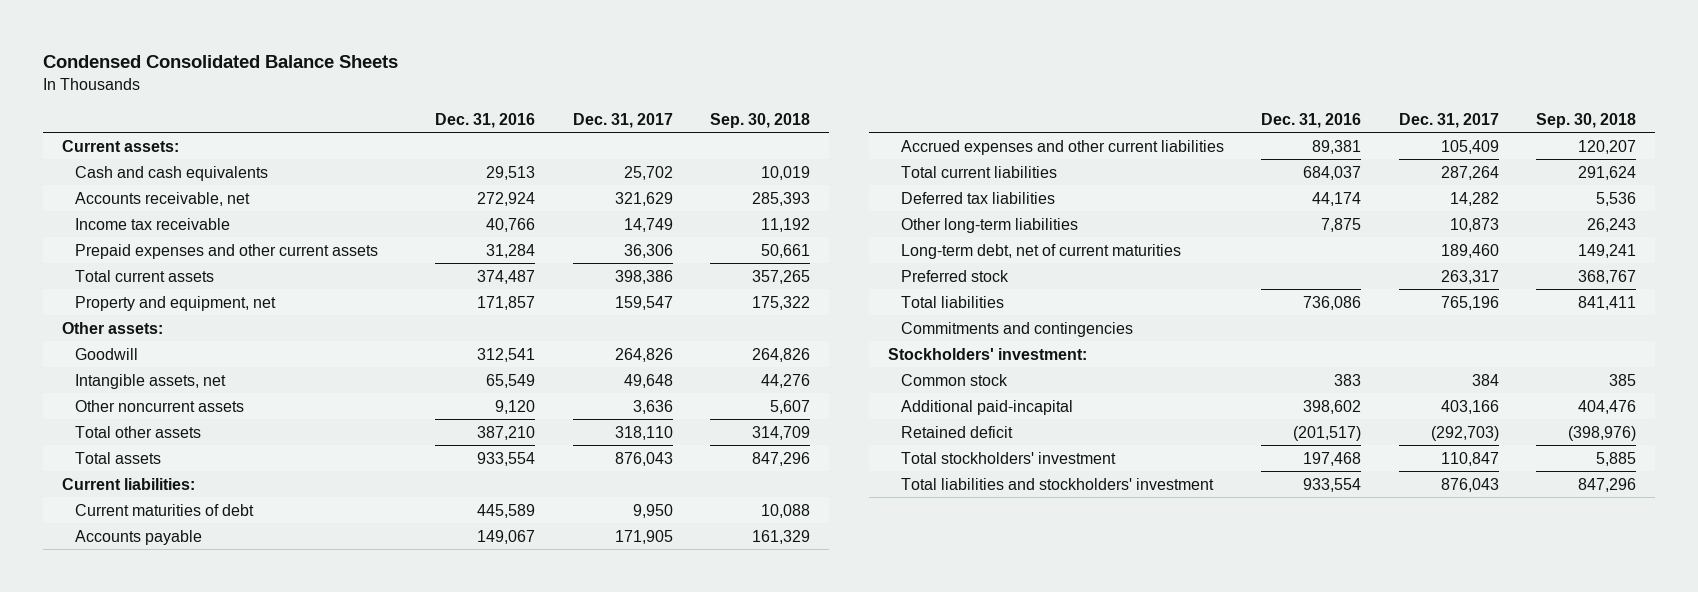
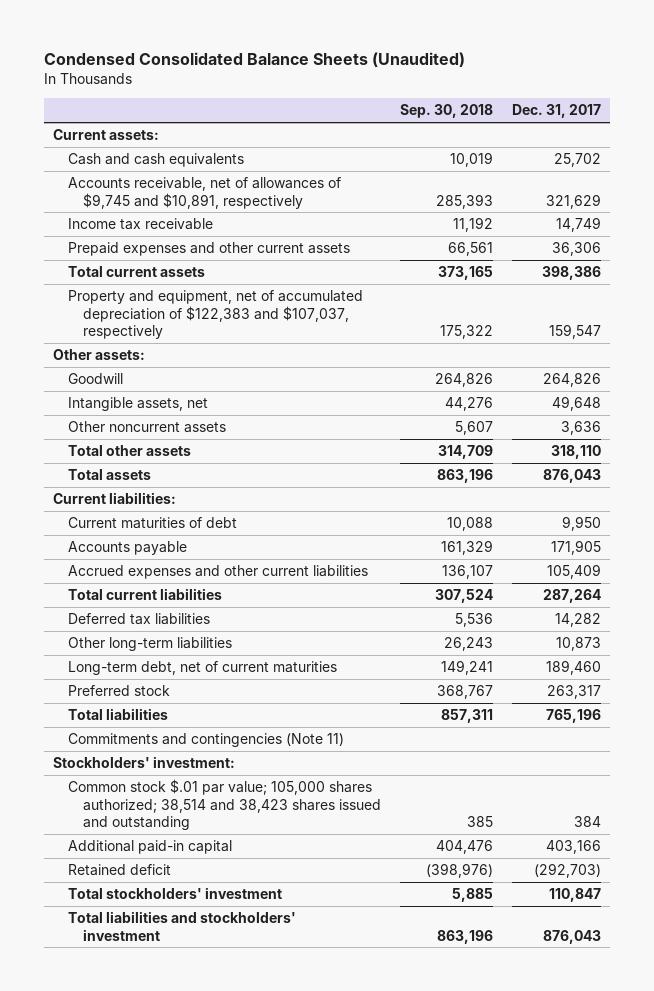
- Condensed Consolidated Balance Sheets
+ Condensed Consolidated Balance Sheets (Unaudited)
- | Dec. 31, 2016 | Dec. 31, 2017 | Sep. 30, 2018
+ | Sep. 30, 2018 | Dec. 31, 2017
- Accounts receivable, net | 272,924 | 321,629 | 285,393
+ Accounts receivable, net of allowances of $9,745 and $10,891, respectively | 285,393 | 321,629
- Prepaid expenses and other current assets | 31,284 | 36,306 | 50,661
- Total current assets | 374,487 | 398,386 | 357,265
- Property and equipment, net | 171,857 | 159,547 | 175,322
+ Prepaid expenses and other current assets | 66,561 | 36,306
+ Total current assets | 373,165 | 398,386
+ Property and equipment, net of accumulated depreciation of $122,383 and $107,037, respectively | 175,322 | 159,547
- Total assets | 933,554 | 876,043 | 847,296
+ Total assets | 863,196 | 876,043
- Accrued expenses and other current liabilities | 89,381 | 105,409 | 120,207
- Total current liabilities | 684,037 | 287,264 | 291,624
+ Accrued expenses and other current liabilities | 136,107 | 105,409
+ Total current liabilities | 307,524 | 287,264
- Total liabilities | 736,086 | 765,196 | 841,411
- Commitments and contingencies
+ Total liabilities | 857,311 | 765,196
+ Commitments and contingencies (Note 11)
- Common stock | 383 | 384 | 385
- Additional paid-incapital | 398,602 | 403,166 | 404,476
+ Common stock $.01 par value; 105,000 shares authorized; 38,514 and 38,423 shares issued and outstanding | 385 | 384
+ Additional paid-in capital | 404,476 | 403,166
- Total liabilities and stockholders' investment | 933,554 | 876,043 | 847,296
+ Total liabilities and stockholders' investment | 863,196 | 876,043

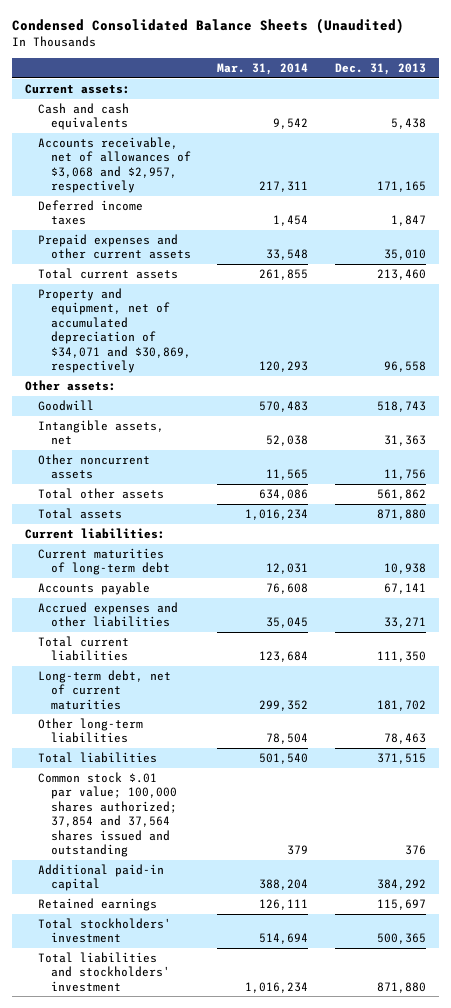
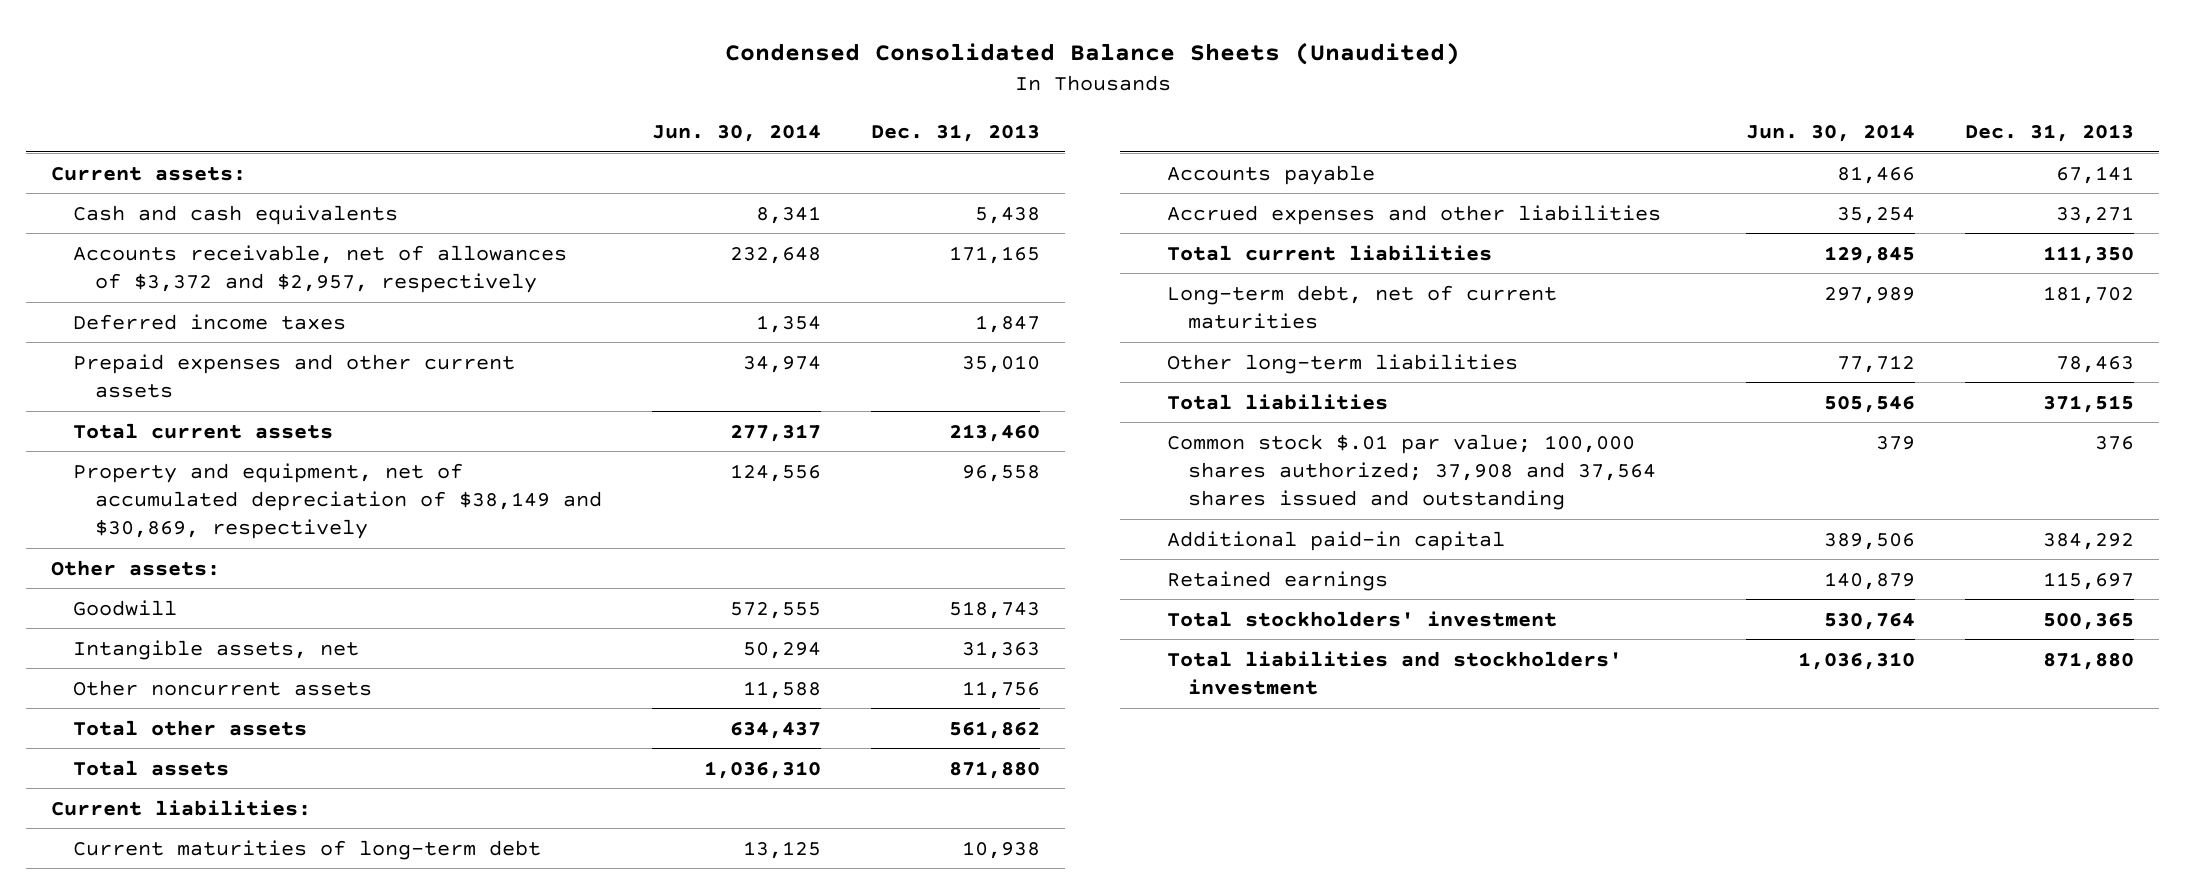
- | Mar. 31, 2014 | Dec. 31, 2013
+ | Jun. 30, 2014 | Dec. 31, 2013
- Accounts receivable, net of allowances of $3,068 and $2,957, respectively | 217,311 | 171,165
+ Accounts receivable, net of allowances of $3,372 and $2,957, respectively | 232,648 | 171,165
- Property and equipment, net of accumulated depreciation of $34,071 and $30,869, respectively | 120,293 | 96,558
+ Property and equipment, net of accumulated depreciation of $38,149 and $30,869, respectively | 124,556 | 96,558
- Common stock $.01 par value; 100,000 shares authorized; 37,854 and 37,564 shares issued and outstanding | 379 | 376
+ Common stock $.01 par value; 100,000 shares authorized; 37,908 and 37,564 shares issued and outstanding | 379 | 376

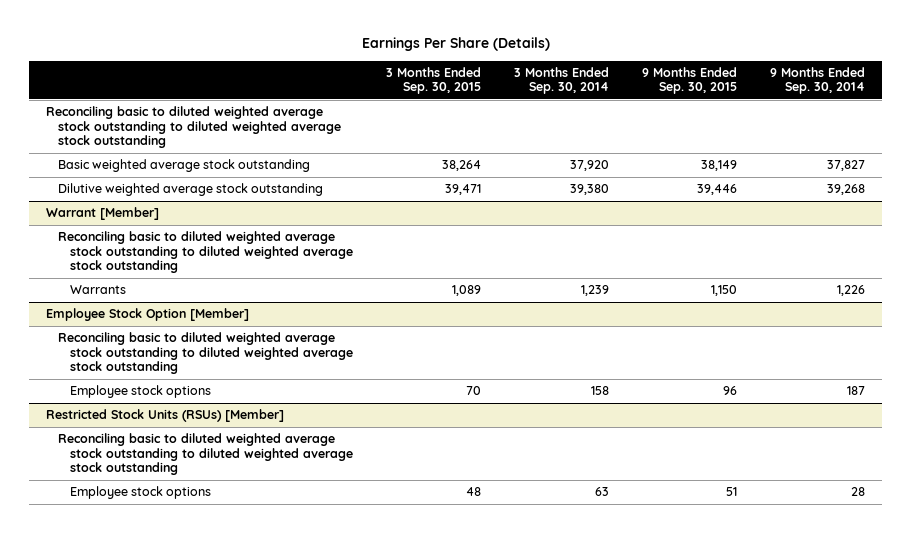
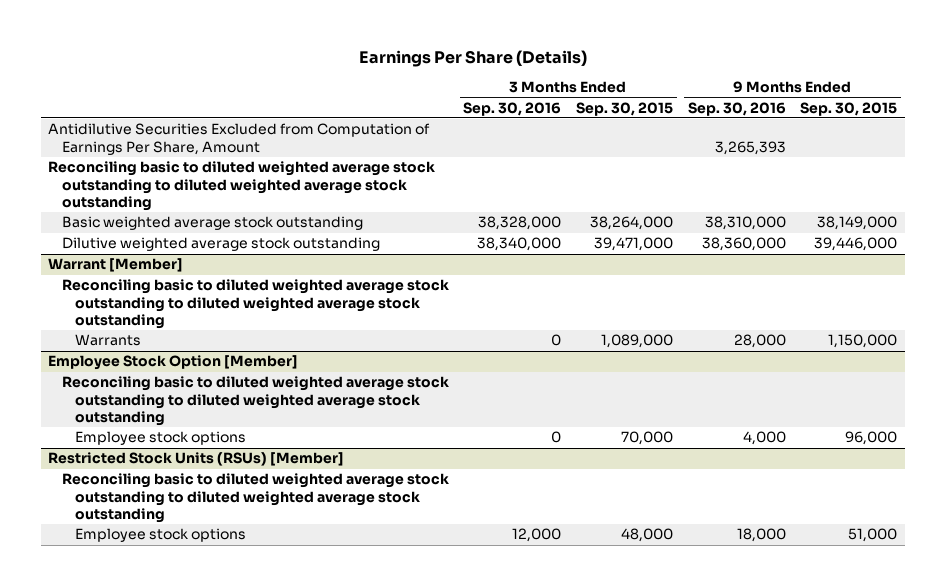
- | 3 Months Ended Sep. 30, 2015 | 3 Months Ended Sep. 30, 2014 | 9 Months Ended Sep. 30, 2015 | 9 Months Ended Sep. 30, 2014
+ | 3 Months Ended Sep. 30, 2016 | 3 Months Ended Sep. 30, 2015 | 9 Months Ended Sep. 30, 2016 | 9 Months Ended Sep. 30, 2015
+ Antidilutive Securities Excluded from Computation of Earnings Per Share, Amount | | | 3,265,393 |
- Basic weighted average stock outstanding | 38,264 | 37,920 | 38,149 | 37,827
- Dilutive weighted average stock outstanding | 39,471 | 39,380 | 39,446 | 39,268
+ Basic weighted average stock outstanding | 38,328,000 | 38,264,000 | 38,310,000 | 38,149,000
+ Dilutive weighted average stock outstanding | 38,340,000 | 39,471,000 | 38,360,000 | 39,446,000
@ Warrant [Member]
- Warrants | 1,089 | 1,239 | 1,150 | 1,226
+ Warrants | 0 | 1,089,000 | 28,000 | 1,150,000
@ Employee Stock Option [Member]
- Employee stock options | 70 | 158 | 96 | 187
+ Employee stock options | 0 | 70,000 | 4,000 | 96,000
@ Restricted Stock Units (RSUs) [Member]
- Employee stock options | 48 | 63 | 51 | 28
+ Employee stock options | 12,000 | 48,000 | 18,000 | 51,000

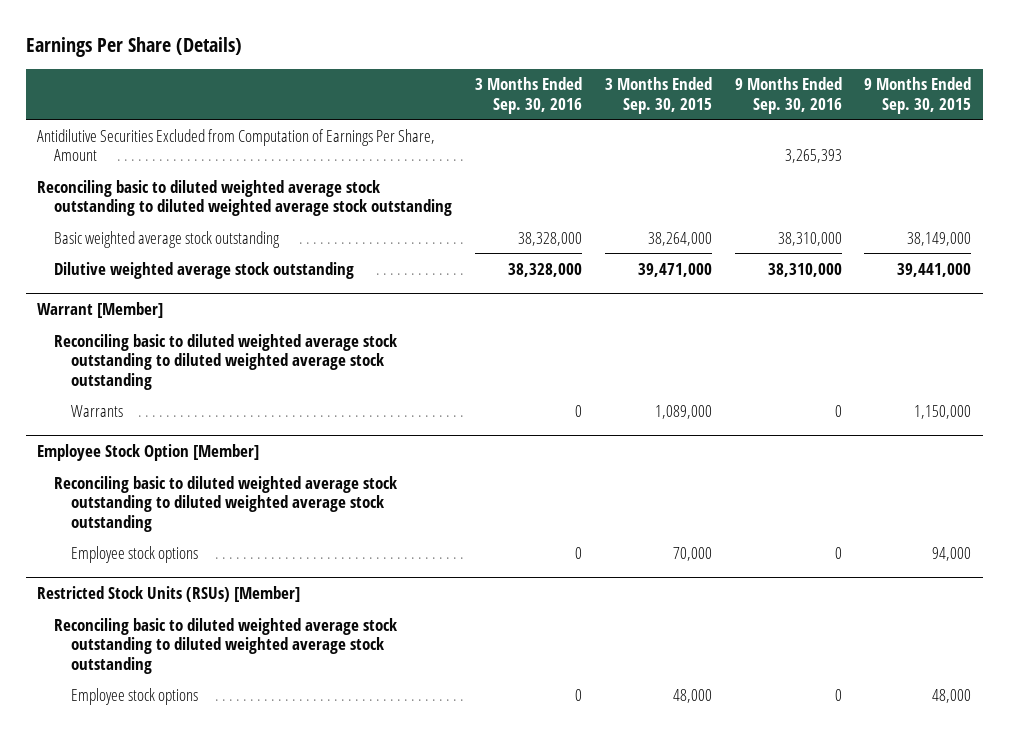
- Dilutive weighted average stock outstanding | 38,340,000 | 39,471,000 | 38,360,000 | 39,446,000
+ Dilutive weighted average stock outstanding | 38,328,000 | 39,471,000 | 38,310,000 | 39,441,000
@ Warrant [Member]
- Warrants | 0 | 1,089,000 | 28,000 | 1,150,000
+ Warrants | 0 | 1,089,000 | 0 | 1,150,000
@ Employee Stock Option [Member]
- Employee stock options | 0 | 70,000 | 4,000 | 96,000
+ Employee stock options | 0 | 70,000 | 0 | 94,000
@ Restricted Stock Units (RSUs) [Member]
- Employee stock options | 12,000 | 48,000 | 18,000 | 51,000
+ Employee stock options | 0 | 48,000 | 0 | 48,000

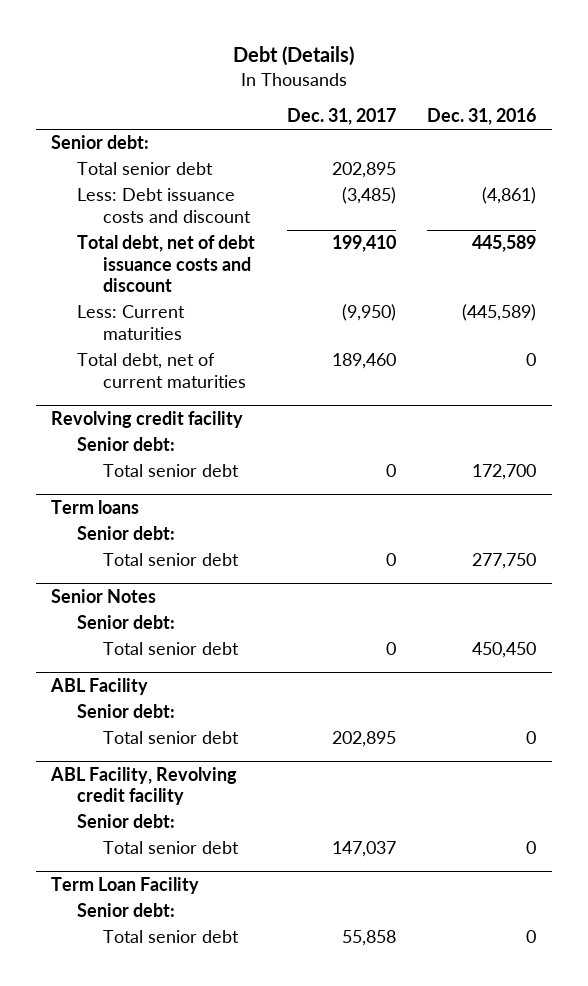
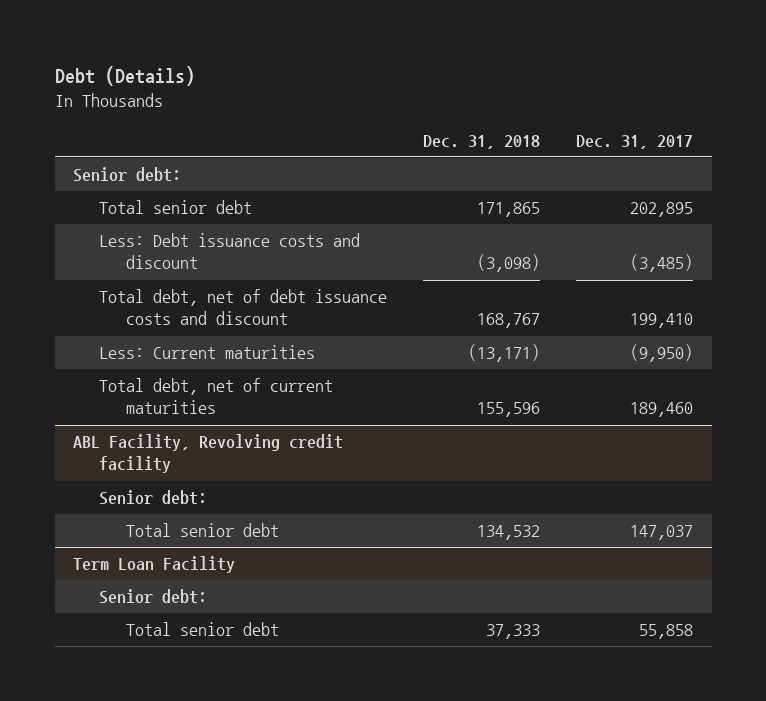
- | Dec. 31, 2017 | Dec. 31, 2016
+ | Dec. 31, 2018 | Dec. 31, 2017
- Revolving credit facility
- Senior debt:
- Total senior debt | 0 | 172,700
- Term loans
- Senior debt:
- Total senior debt | 0 | 277,750
- Senior Notes
- Senior debt:
- Total senior debt | 0 | 450,450
- ABL Facility
- Senior debt:
- Total senior debt | 202,895 | 0

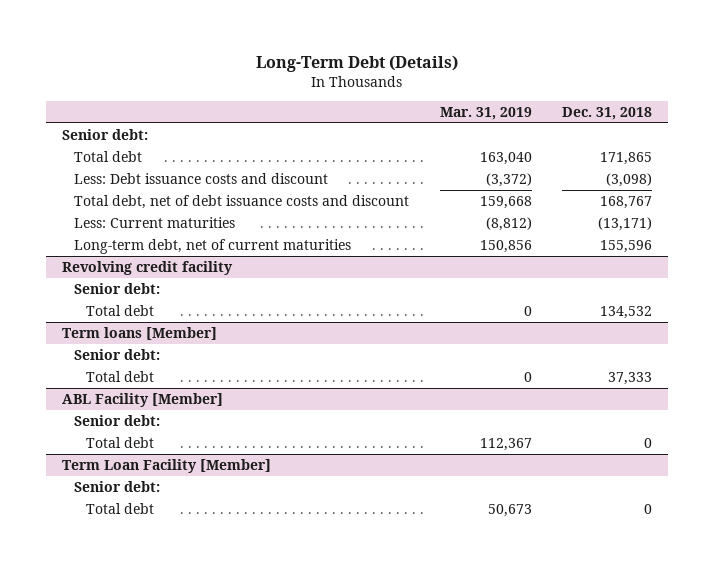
- Debt (Details)
+ Long-Term Debt (Details)
- | Dec. 31, 2018 | Dec. 31, 2017
+ | Mar. 31, 2019 | Dec. 31, 2018
- Total senior debt | 171,865 | 202,895
+ Total debt | 163,040 | 171,865
- Total debt, net of current maturities | 155,596 | 189,460
- ABL Facility, Revolving credit facility
+ Long-term debt, net of current maturities | 150,856 | 155,596
+ Revolving credit facility
- Total senior debt | 134,532 | 147,037
- Term Loan Facility
+ Total debt | 0 | 134,532
+ Term loans [Member]
- Total senior debt | 37,333 | 55,858
+ Total debt | 0 | 37,333
+ ABL Facility [Member]
+ Senior debt:
+ Total debt | 112,367 | 0
+ Term Loan Facility [Member]
+ Senior debt:
+ Total debt | 50,673 | 0

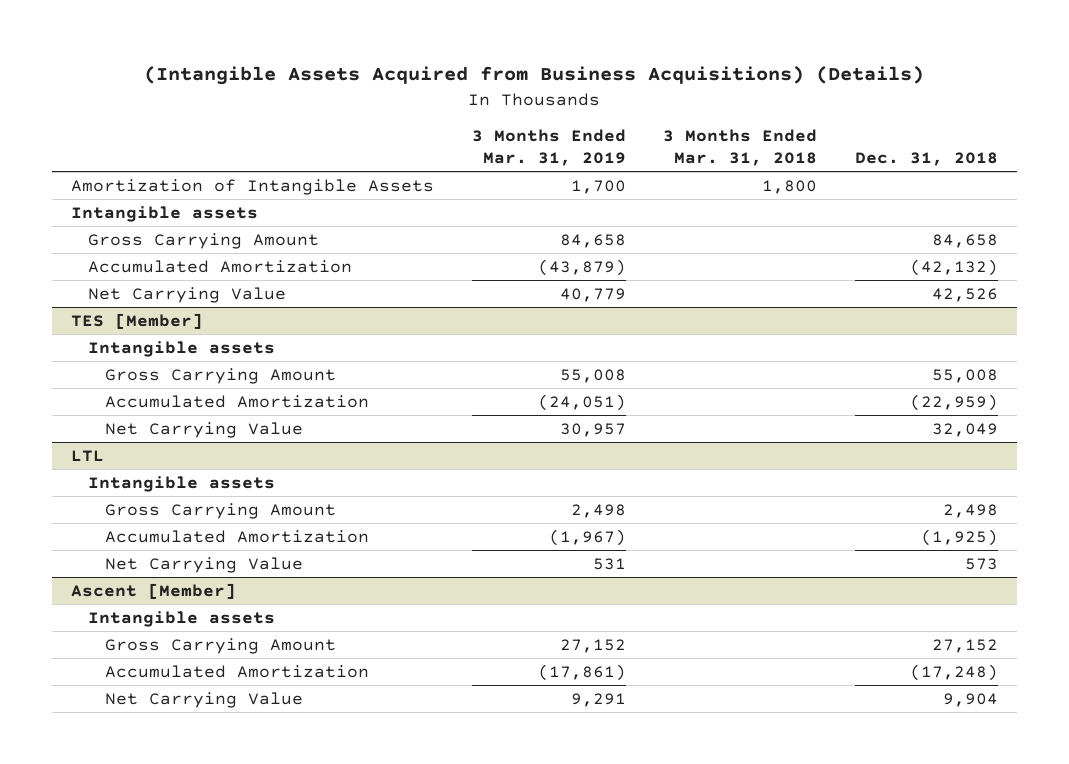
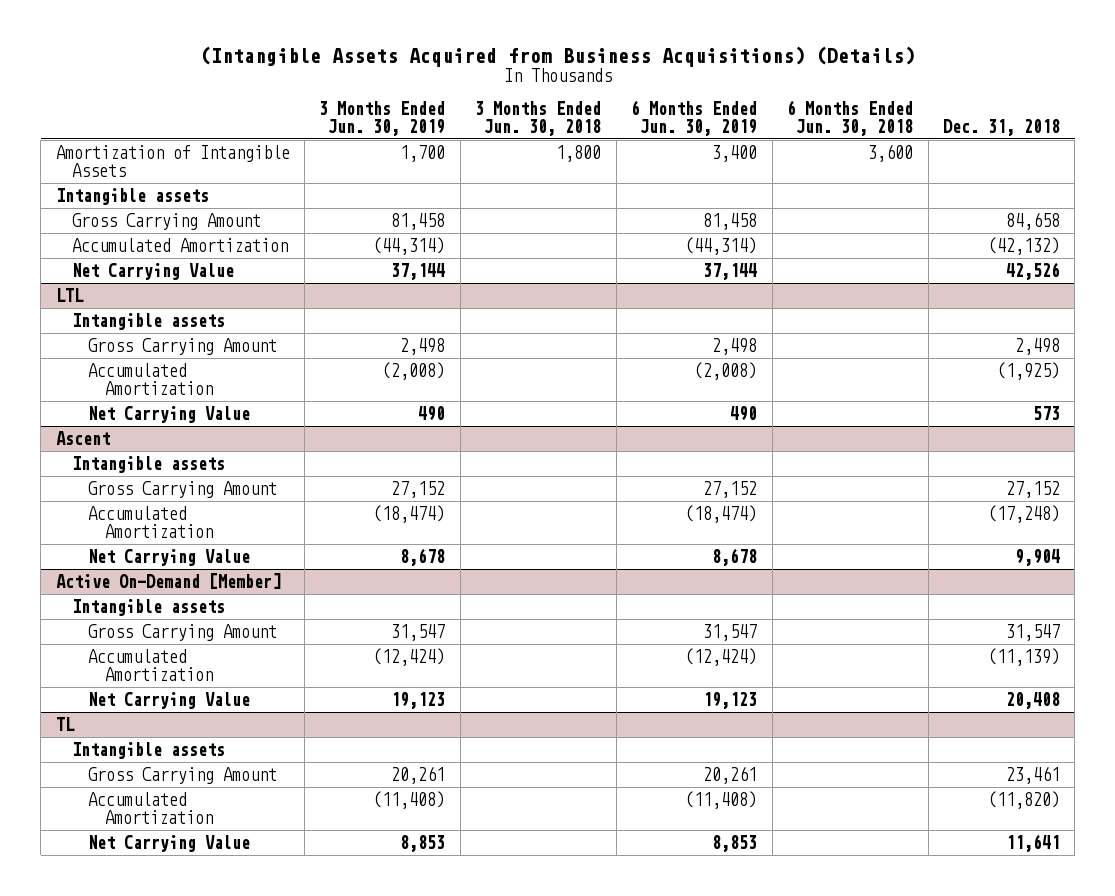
- | 3 Months Ended Mar. 31, 2019 | 3 Months Ended Mar. 31, 2018 | Dec. 31, 2018
+ | 3 Months Ended Jun. 30, 2019 | 3 Months Ended Jun. 30, 2018 | 6 Months Ended Jun. 30, 2019 | 6 Months Ended Jun. 30, 2018 | Dec. 31, 2018
- TES [Member]
- Intangible assets
- Gross Carrying Amount | 55,008 | | 55,008
- Accumulated Amortization | (24,051) | | (22,959)
- Net Carrying Value | 30,957 | | 32,049
- Ascent [Member]
+ Ascent
+ Active On-Demand [Member]
+ Intangible assets
+ Gross Carrying Amount | 31,547 | | 31,547 | | 31,547
+ Accumulated Amortization | (12,424) | | (12,424) | | (11,139)
+ Net Carrying Value | 19,123 | | 19,123 | | 20,408
+ TL
+ Intangible assets
+ Gross Carrying Amount | 20,261 | | 20,261 | | 23,461
+ Accumulated Amortization | (11,408) | | (11,408) | | (11,820)
+ Net Carrying Value | 8,853 | | 8,853 | | 11,641

